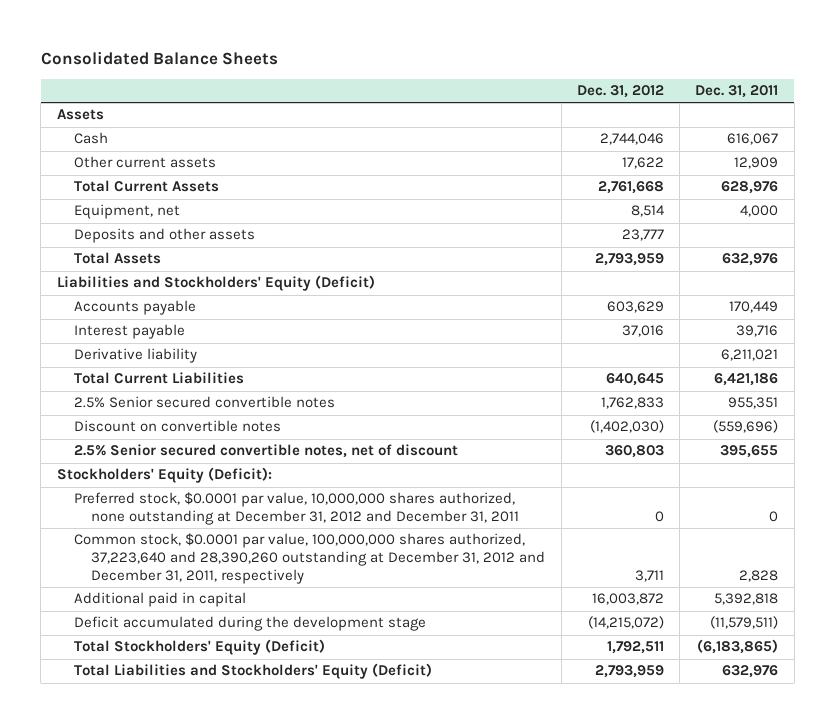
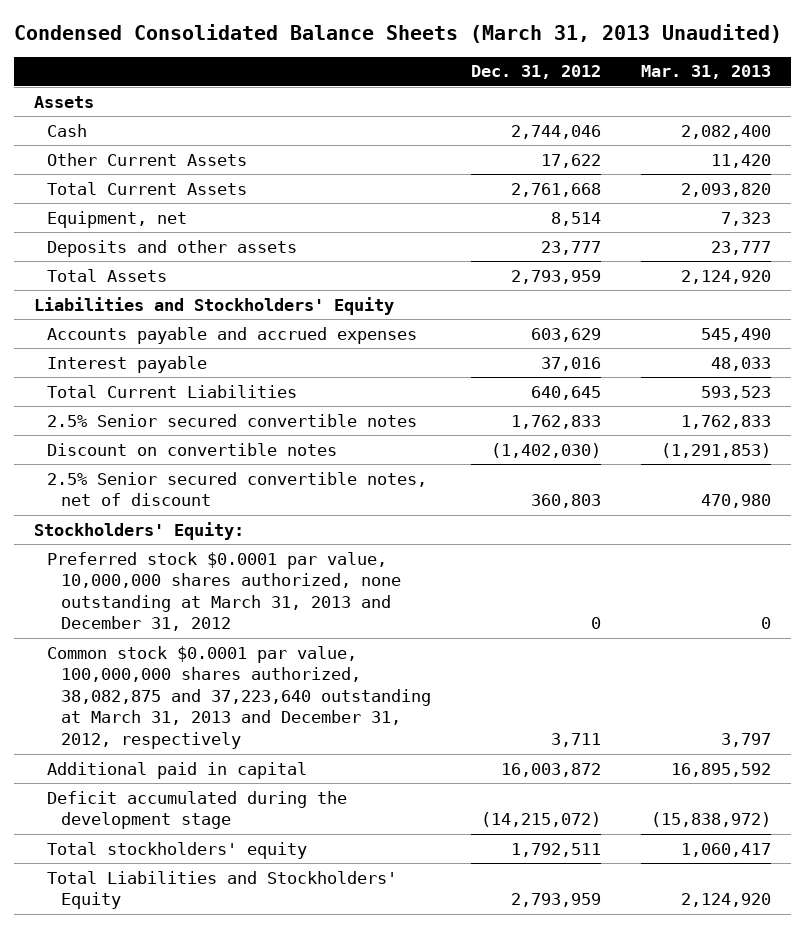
- Consolidated Balance Sheets
+ Condensed Consolidated Balance Sheets (March 31, 2013 Unaudited)
- | Dec. 31, 2012 | Dec. 31, 2011
+ | Dec. 31, 2012 | Mar. 31, 2013
- Other current assets | 17,622 | 12,909
+ Other Current Assets | 17,622 | 11,420
- Liabilities and Stockholders' Equity (Deficit)
- Accounts payable | 603,629 | 170,449
+ Liabilities and Stockholders' Equity
+ Accounts payable and accrued expenses | 603,629 | 545,490
- Derivative liability | | 6,211,021
- Stockholders' Equity (Deficit):
- Preferred stock, $0.0001 par value, 10,000,000 shares authorized, none outstanding at December 31, 2012 and December 31, 2011 | 0 | 0
- Common stock, $0.0001 par value, 100,000,000 shares authorized, 37,223,640 and 28,390,260 outstanding at December 31, 2012 and December 31, 2011, respectively | 3,711 | 2,828
+ Stockholders' Equity:
+ Preferred stock $0.0001 par value, 10,000,000 shares authorized, none outstanding at March 31, 2013 and December 31, 2012 | 0 | 0
+ Common stock $0.0001 par value, 100,000,000 shares authorized, 38,082,875 and 37,223,640 outstanding at March 31, 2013 and December 31, 2012, respectively | 3,711 | 3,797
- Total Stockholders' Equity (Deficit) | 1,792,511 | (6,183,865)
- Total Liabilities and Stockholders' Equity (Deficit) | 2,793,959 | 632,976
+ Total stockholders' equity | 1,792,511 | 1,060,417
+ Total Liabilities and Stockholders' Equity | 2,793,959 | 2,124,920

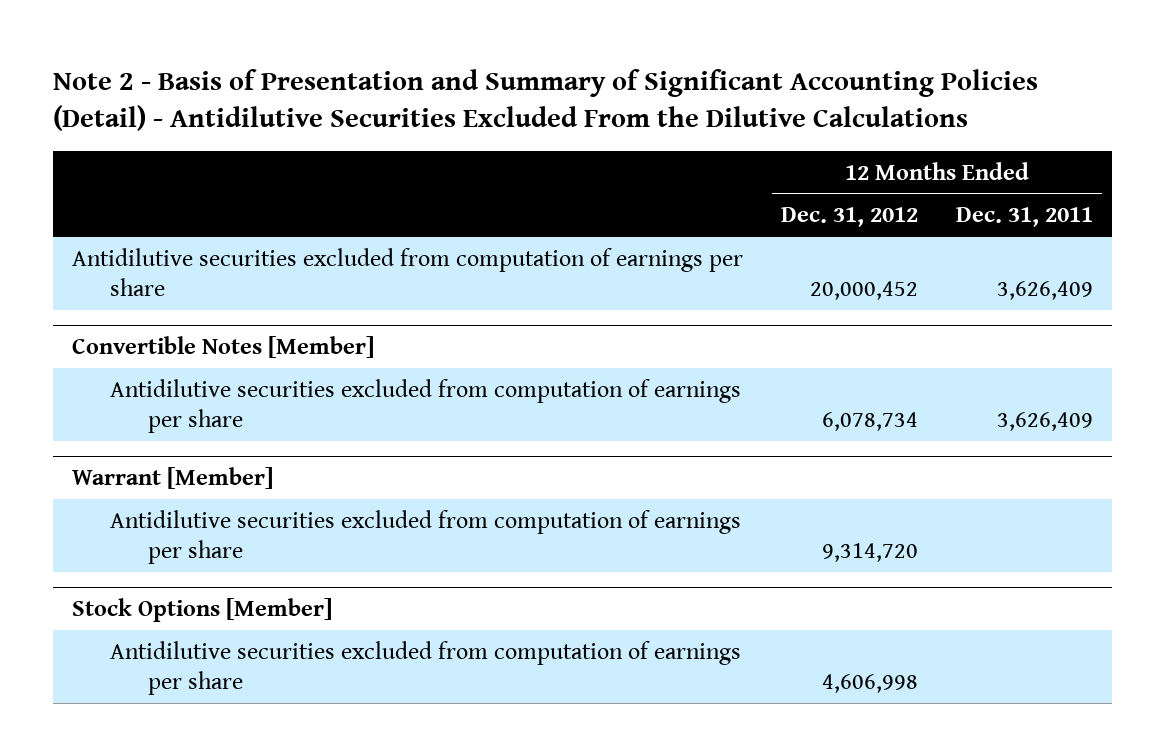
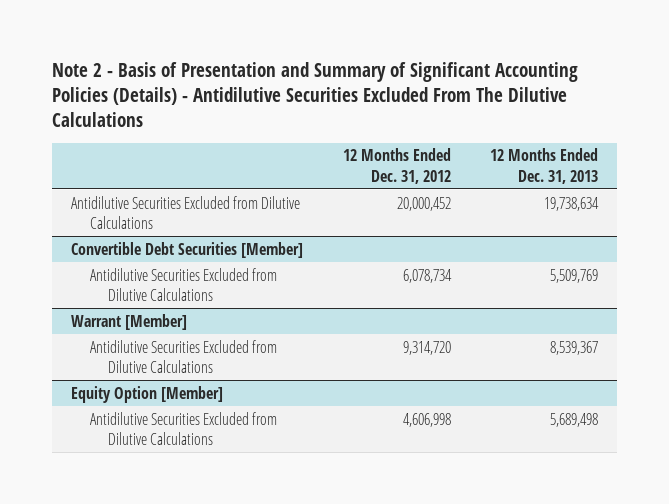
- Note 2 - Basis of Presentation and Summary of Significant Accounting Policies (Detail) - Antidilutive Securities Excluded From the Dilutive Calculations
+ Note 2 - Basis of Presentation and Summary of Significant Accounting Policies (Details) - Antidilutive Securities Excluded From The Dilutive Calculations
- | 12 Months Ended Dec. 31, 2012 | 12 Months Ended Dec. 31, 2011
+ | 12 Months Ended Dec. 31, 2012 | 12 Months Ended Dec. 31, 2013
- Antidilutive securities excluded from computation of earnings per share | 20,000,452 | 3,626,409
- Convertible Notes [Member]
- Antidilutive securities excluded from computation of earnings per share | 6,078,734 | 3,626,409
+ Antidilutive Securities Excluded from Dilutive Calculations | 20,000,452 | 19,738,634
+ Convertible Debt Securities [Member]
+ Antidilutive Securities Excluded from Dilutive Calculations | 6,078,734 | 5,509,769
@ Warrant [Member]
- Antidilutive securities excluded from computation of earnings per share | 9,314,720 |
- Stock Options [Member]
- Antidilutive securities excluded from computation of earnings per share | 4,606,998 |
@ Warrant [Member]
+ Antidilutive Securities Excluded from Dilutive Calculations | 9,314,720 | 8,539,367
+ Equity Option [Member]
+ Antidilutive Securities Excluded from Dilutive Calculations | 4,606,998 | 5,689,498

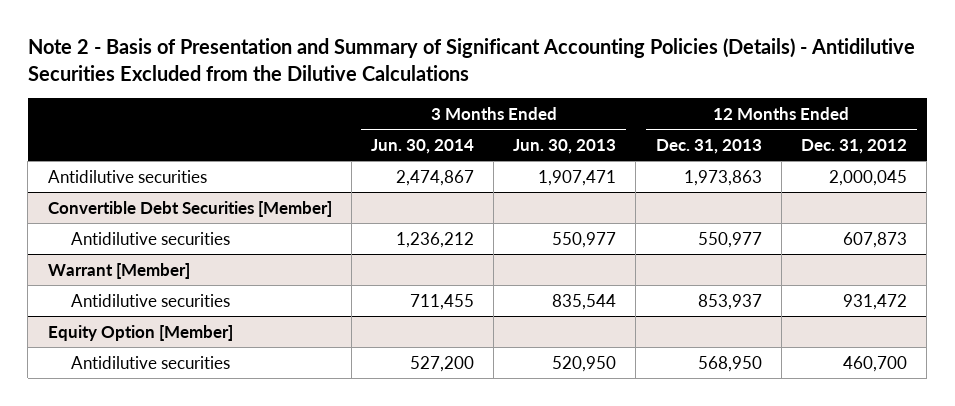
- Note 2 - Basis of Presentation and Summary of Significant Accounting Policies (Details) - Antidilutive Securities Excluded From The Dilutive Calculations
+ Note 2 - Basis of Presentation and Summary of Significant Accounting Policies (Details) - Antidilutive Securities Excluded from the Dilutive Calculations
- | 12 Months Ended Dec. 31, 2012 | 12 Months Ended Dec. 31, 2013
+ | 3 Months Ended Jun. 30, 2014 | 3 Months Ended Jun. 30, 2013 | 12 Months Ended Dec. 31, 2013 | 12 Months Ended Dec. 31, 2012
- Antidilutive Securities Excluded from Dilutive Calculations | 20,000,452 | 19,738,634
+ Antidilutive securities | 2,474,867 | 1,907,471 | 1,973,863 | 2,000,045
@ Convertible Debt Securities [Member]
- Antidilutive Securities Excluded from Dilutive Calculations | 6,078,734 | 5,509,769
+ Antidilutive securities | 1,236,212 | 550,977 | 550,977 | 607,873
@ Warrant [Member]
- Antidilutive Securities Excluded from Dilutive Calculations | 9,314,720 | 8,539,367
+ Antidilutive securities | 711,455 | 835,544 | 853,937 | 931,472
@ Equity Option [Member]
- Antidilutive Securities Excluded from Dilutive Calculations | 4,606,998 | 5,689,498
+ Antidilutive securities | 527,200 | 520,950 | 568,950 | 460,700

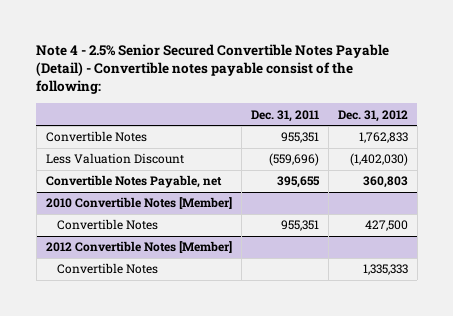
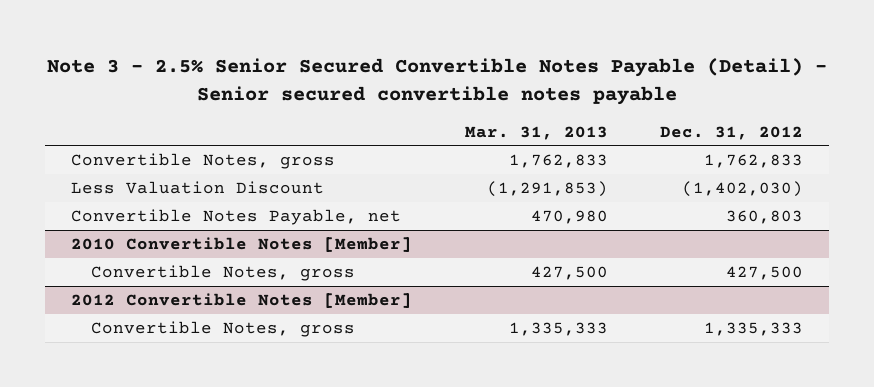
- Note 4 - 2.5% Senior Secured Convertible Notes Payable (Detail) - Convertible notes payable consist of the following:
+ Note 3 - 2.5% Senior Secured Convertible Notes Payable (Detail) - Senior secured convertible notes payable
- | Dec. 31, 2011 | Dec. 31, 2012
+ | Mar. 31, 2013 | Dec. 31, 2012
- Convertible Notes | 955,351 | 1,762,833
+ Convertible Notes, gross | 1,762,833 | 1,762,833
@ 2010 Convertible Notes [Member]
- Convertible Notes | 955,351 | 427,500
+ Convertible Notes, gross | 427,500 | 427,500
@ 2012 Convertible Notes [Member]
- Convertible Notes | | 1,335,333
+ Convertible Notes, gross | 1,335,333 | 1,335,333

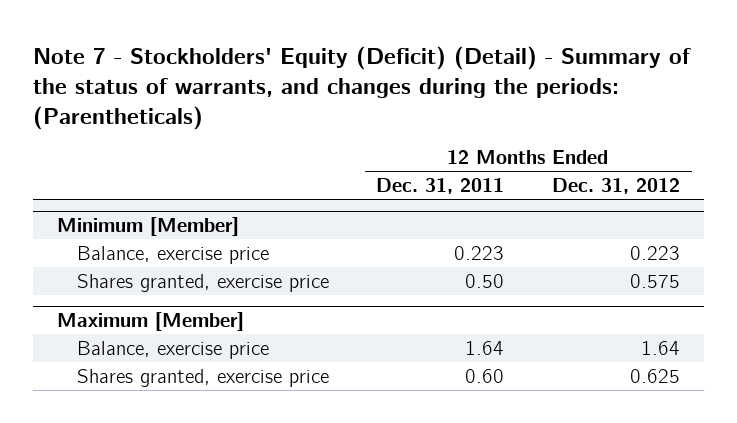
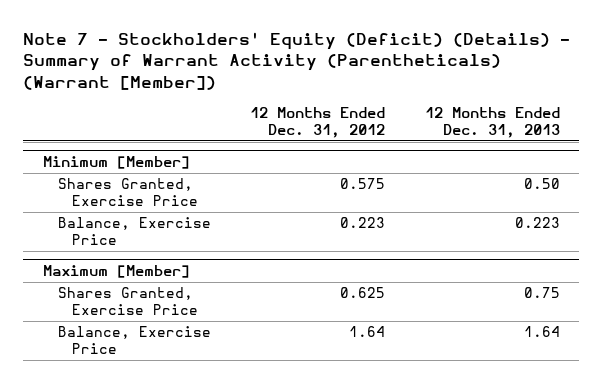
- Note 7 - Stockholders' Equity (Deficit) (Detail) - Summary of the status of warrants, and changes during the periods: (Parentheticals)
+ Note 7 - Stockholders' Equity (Deficit) (Details) - Summary of Warrant Activity (Parentheticals) (Warrant [Member])
- | 12 Months Ended Dec. 31, 2011 | 12 Months Ended Dec. 31, 2012
+ | 12 Months Ended Dec. 31, 2012 | 12 Months Ended Dec. 31, 2013
@ Minimum [Member]
- Balance, exercise price | 0.223 | 0.223
- Shares granted, exercise price | 0.50 | 0.575
+ Shares Granted, Exercise Price | 0.575 | 0.50
+ Balance, Exercise Price | 0.223 | 0.223
@ Maximum [Member]
- Balance, exercise price | 1.64 | 1.64
- Shares granted, exercise price | 0.60 | 0.625
+ Shares Granted, Exercise Price | 0.625 | 0.75
+ Balance, Exercise Price | 1.64 | 1.64

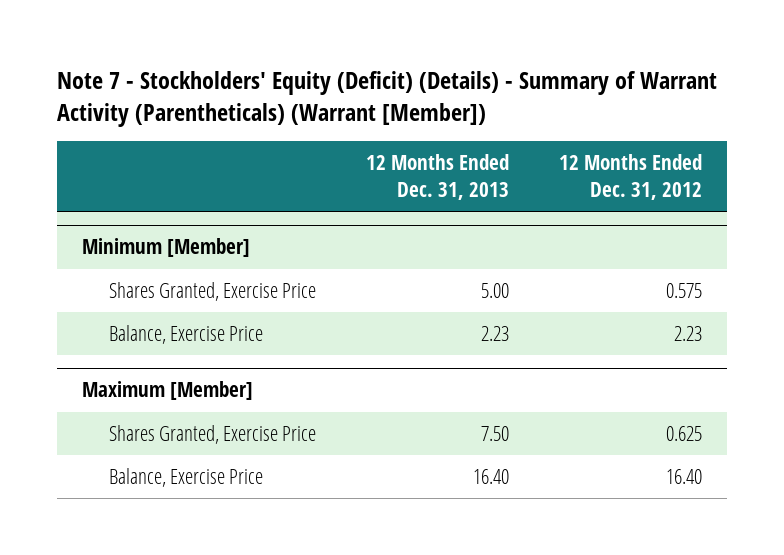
- | 12 Months Ended Dec. 31, 2012 | 12 Months Ended Dec. 31, 2013
+ | 12 Months Ended Dec. 31, 2013 | 12 Months Ended Dec. 31, 2012
@ Minimum [Member]
- Shares Granted, Exercise Price | 0.575 | 0.50
- Balance, Exercise Price | 0.223 | 0.223
+ Shares Granted, Exercise Price | 5.00 | 0.575
+ Balance, Exercise Price | 2.23 | 2.23
@ Maximum [Member]
- Shares Granted, Exercise Price | 0.625 | 0.75
- Balance, Exercise Price | 1.64 | 1.64
+ Shares Granted, Exercise Price | 7.50 | 0.625
+ Balance, Exercise Price | 16.40 | 16.40

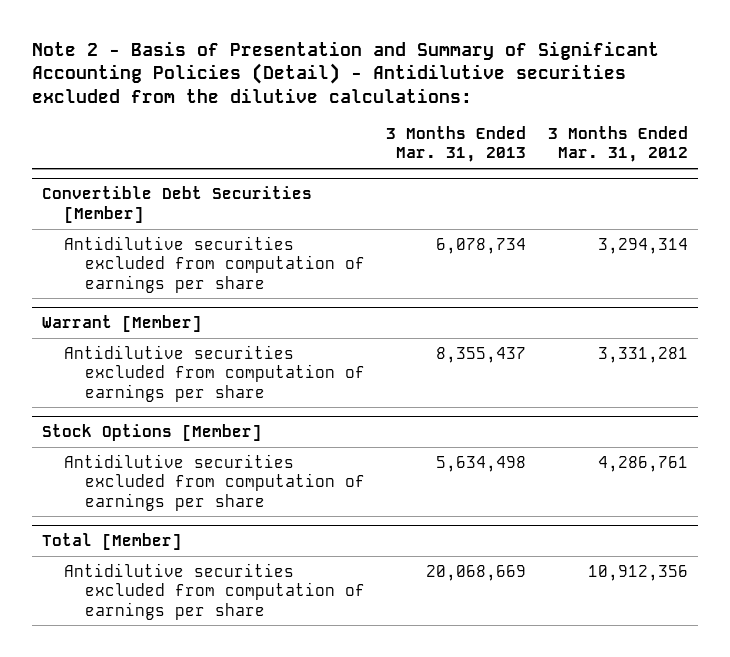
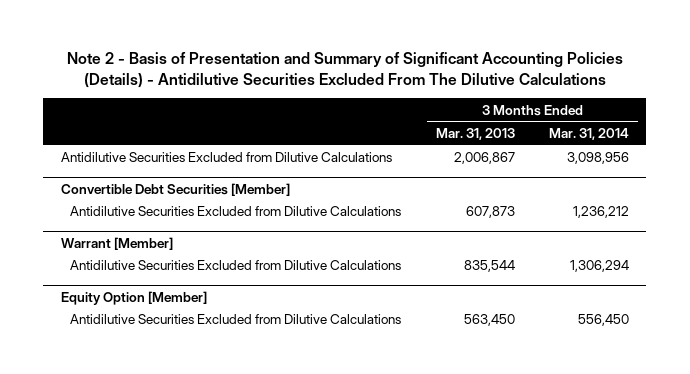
- Note 2 - Basis of Presentation and Summary of Significant Accounting Policies (Detail) - Antidilutive securities excluded from the dilutive calculations:
+ Note 2 - Basis of Presentation and Summary of Significant Accounting Policies (Details) - Antidilutive Securities Excluded From The Dilutive Calculations
- | 3 Months Ended Mar. 31, 2013 | 3 Months Ended Mar. 31, 2012
+ | 3 Months Ended Mar. 31, 2013 | 3 Months Ended Mar. 31, 2014
+ Antidilutive Securities Excluded from Dilutive Calculations | 2,006,867 | 3,098,956
@ Convertible Debt Securities [Member]
- Antidilutive securities excluded from computation of earnings per share | 6,078,734 | 3,294,314
+ Antidilutive Securities Excluded from Dilutive Calculations | 607,873 | 1,236,212
@ Warrant [Member]
- Antidilutive securities excluded from computation of earnings per share | 8,355,437 | 3,331,281
- Stock Options [Member]
- Antidilutive securities excluded from computation of earnings per share | 5,634,498 | 4,286,761
- Total [Member]
- Antidilutive securities excluded from computation of earnings per share | 20,068,669 | 10,912,356
@ Warrant [Member]
+ Antidilutive Securities Excluded from Dilutive Calculations | 835,544 | 1,306,294
+ Equity Option [Member]
+ Antidilutive Securities Excluded from Dilutive Calculations | 563,450 | 556,450

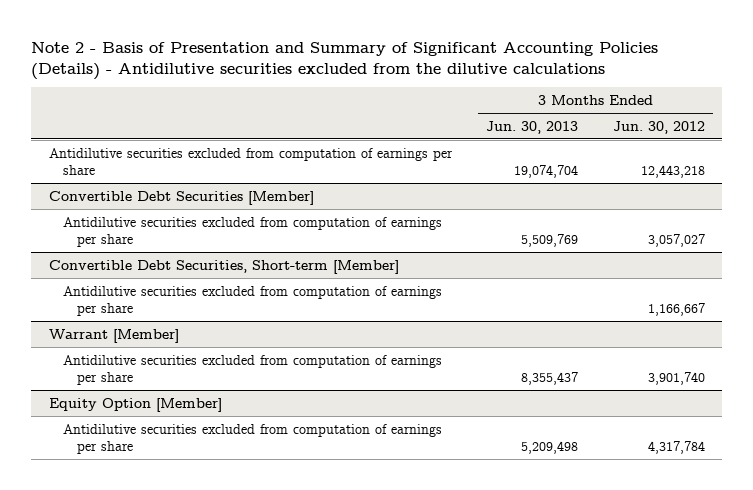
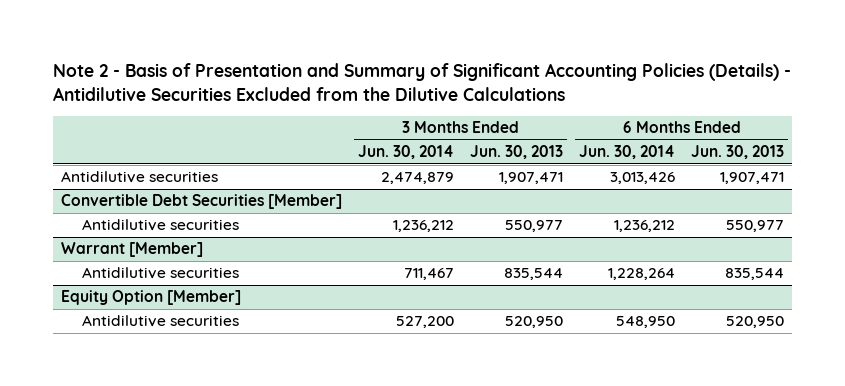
- Note 2 - Basis of Presentation and Summary of Significant Accounting Policies (Details) - Antidilutive securities excluded from the dilutive calculations
+ Note 2 - Basis of Presentation and Summary of Significant Accounting Policies (Details) - Antidilutive Securities Excluded from the Dilutive Calculations
- | 3 Months Ended Jun. 30, 2013 | 3 Months Ended Jun. 30, 2012
+ | 3 Months Ended Jun. 30, 2014 | 3 Months Ended Jun. 30, 2013 | 6 Months Ended Jun. 30, 2014 | 6 Months Ended Jun. 30, 2013
- Antidilutive securities excluded from computation of earnings per share | 19,074,704 | 12,443,218
+ Antidilutive securities | 2,474,879 | 1,907,471 | 3,013,426 | 1,907,471
@ Convertible Debt Securities [Member]
- Antidilutive securities excluded from computation of earnings per share | 5,509,769 | 3,057,027
- Convertible Debt Securities, Short-term [Member]
- Antidilutive securities excluded from computation of earnings per share | | 1,166,667
@ Convertible Debt Securities [Member]
+ Antidilutive securities | 1,236,212 | 550,977 | 1,236,212 | 550,977
@ Warrant [Member]
- Antidilutive securities excluded from computation of earnings per share | 8,355,437 | 3,901,740
+ Antidilutive securities | 711,467 | 835,544 | 1,228,264 | 835,544
@ Equity Option [Member]
- Antidilutive securities excluded from computation of earnings per share | 5,209,498 | 4,317,784
+ Antidilutive securities | 527,200 | 520,950 | 548,950 | 520,950

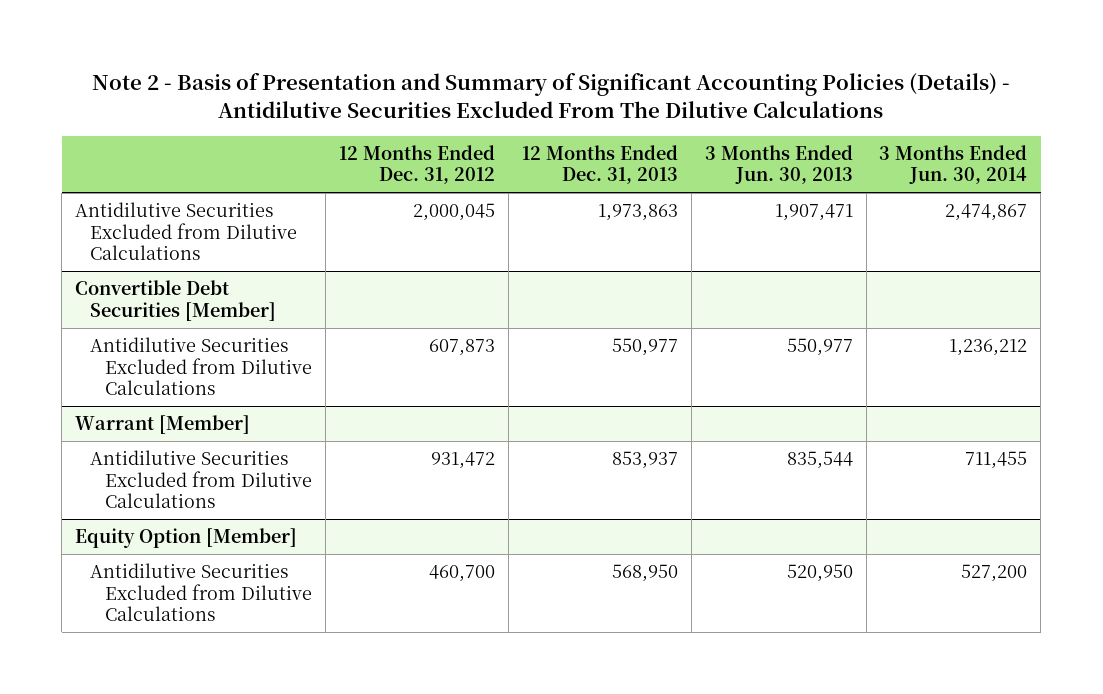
- Note 2 - Basis of Presentation and Summary of Significant Accounting Policies (Details) - Antidilutive Securities Excluded from the Dilutive Calculations
+ Note 2 - Basis of Presentation and Summary of Significant Accounting Policies (Details) - Antidilutive Securities Excluded From The Dilutive Calculations
- | 3 Months Ended Jun. 30, 2014 | 3 Months Ended Jun. 30, 2013 | 6 Months Ended Jun. 30, 2014 | 6 Months Ended Jun. 30, 2013
+ | 12 Months Ended Dec. 31, 2012 | 12 Months Ended Dec. 31, 2013 | 3 Months Ended Jun. 30, 2013 | 3 Months Ended Jun. 30, 2014
- Antidilutive securities | 2,474,879 | 1,907,471 | 3,013,426 | 1,907,471
+ Antidilutive Securities Excluded from Dilutive Calculations | 2,000,045 | 1,973,863 | 1,907,471 | 2,474,867
@ Convertible Debt Securities [Member]
- Antidilutive securities | 1,236,212 | 550,977 | 1,236,212 | 550,977
+ Antidilutive Securities Excluded from Dilutive Calculations | 607,873 | 550,977 | 550,977 | 1,236,212
@ Warrant [Member]
- Antidilutive securities | 711,467 | 835,544 | 1,228,264 | 835,544
+ Antidilutive Securities Excluded from Dilutive Calculations | 931,472 | 853,937 | 835,544 | 711,455
@ Equity Option [Member]
- Antidilutive securities | 527,200 | 520,950 | 548,950 | 520,950
+ Antidilutive Securities Excluded from Dilutive Calculations | 460,700 | 568,950 | 520,950 | 527,200

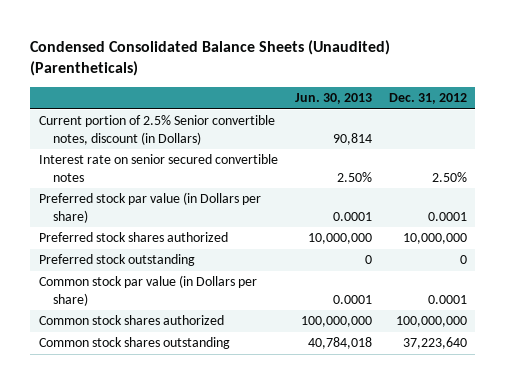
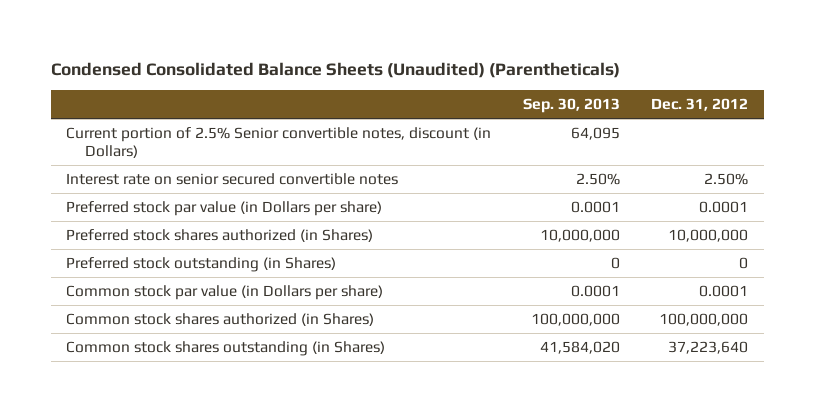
- | Jun. 30, 2013 | Dec. 31, 2012
+ | Sep. 30, 2013 | Dec. 31, 2012
- Preferred stock shares authorized | 10,000,000 | 10,000,000
- Preferred stock outstanding | 0 | 0
+ Preferred stock shares authorized (in Shares) | 10,000,000 | 10,000,000
+ Preferred stock outstanding (in Shares) | 0 | 0
- Common stock shares authorized | 100,000,000 | 100,000,000
- Common stock shares outstanding | 40,784,018 | 37,223,640
+ Common stock shares authorized (in Shares) | 100,000,000 | 100,000,000
+ Common stock shares outstanding (in Shares) | 41,584,020 | 37,223,640

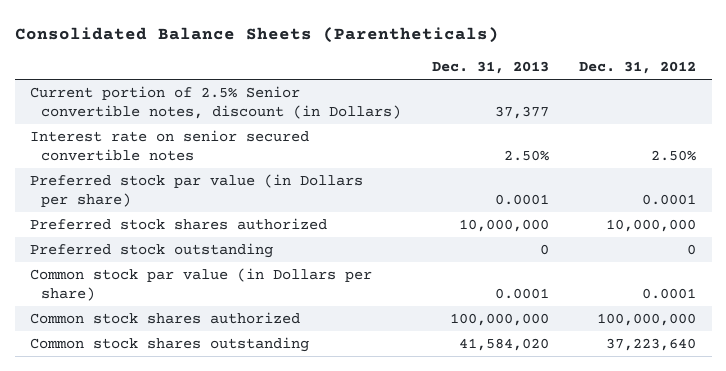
- Condensed Consolidated Balance Sheets (Unaudited) (Parentheticals)
+ Consolidated Balance Sheets (Parentheticals)
- | Sep. 30, 2013 | Dec. 31, 2012
+ | Dec. 31, 2013 | Dec. 31, 2012
- Preferred stock shares authorized (in Shares) | 10,000,000 | 10,000,000
- Preferred stock outstanding (in Shares) | 0 | 0
+ Preferred stock shares authorized | 10,000,000 | 10,000,000
+ Preferred stock outstanding | 0 | 0
- Common stock shares authorized (in Shares) | 100,000,000 | 100,000,000
- Common stock shares outstanding (in Shares) | 41,584,020 | 37,223,640
+ Common stock shares authorized | 100,000,000 | 100,000,000
+ Common stock shares outstanding | 41,584,020 | 37,223,640

